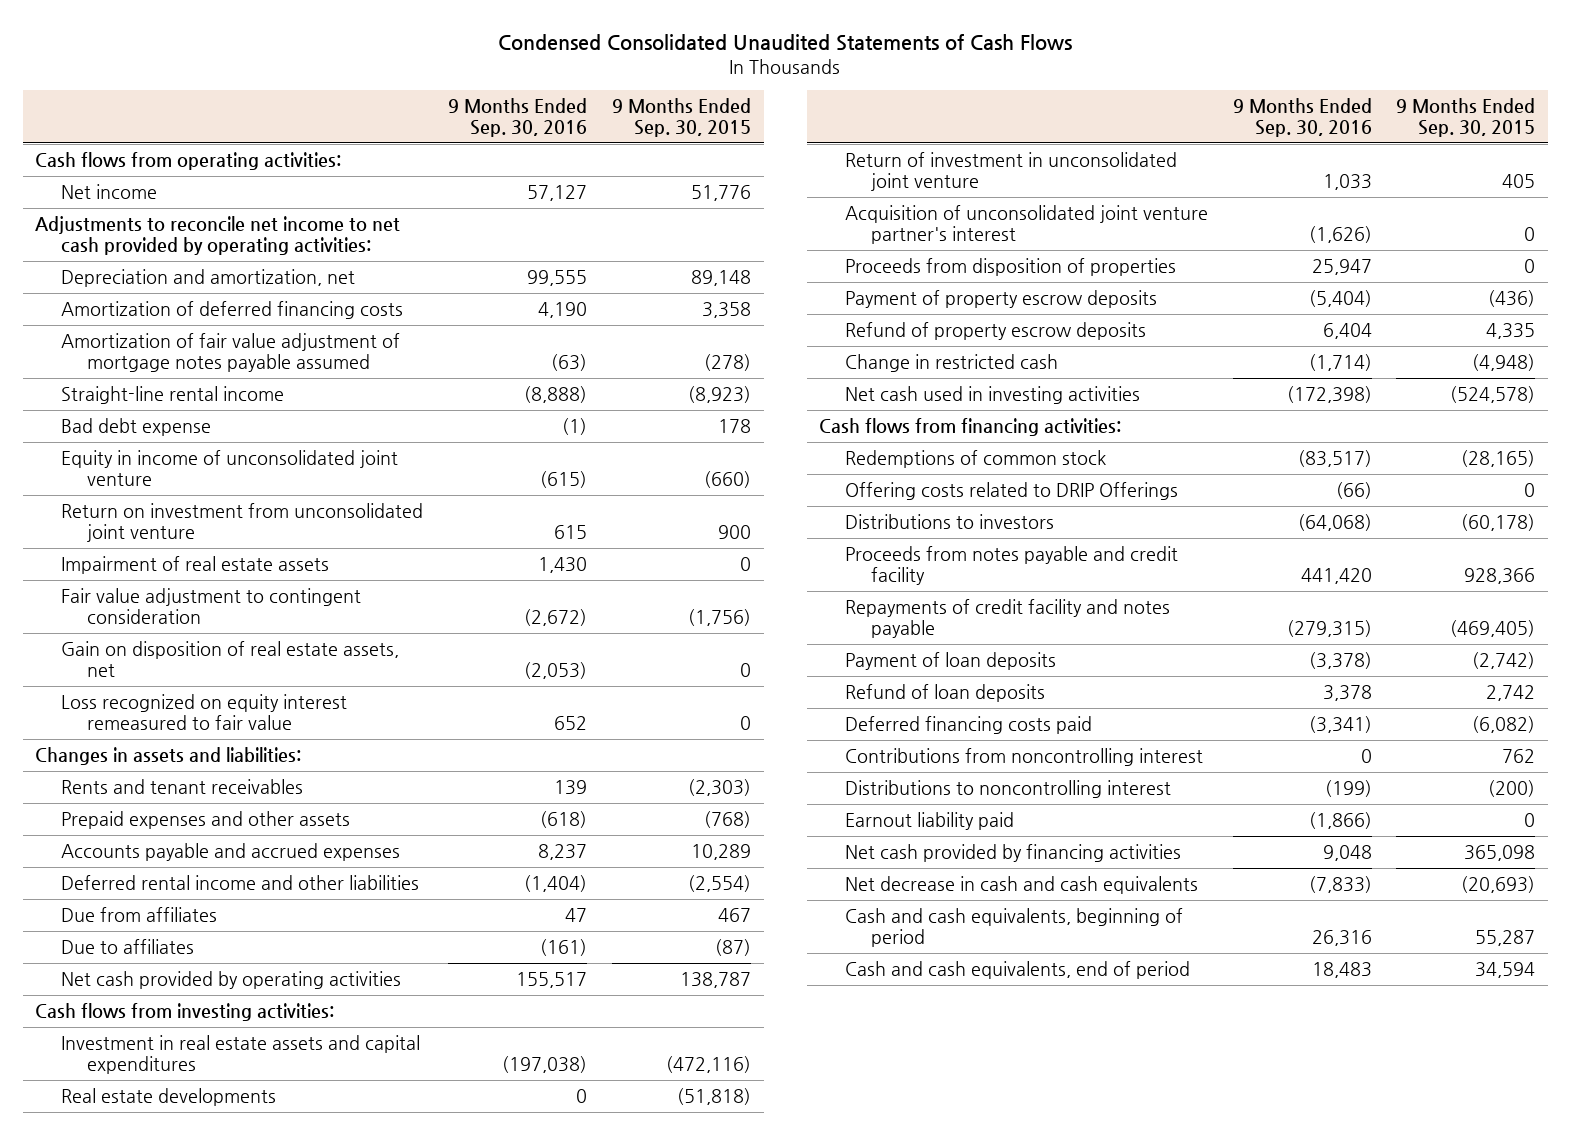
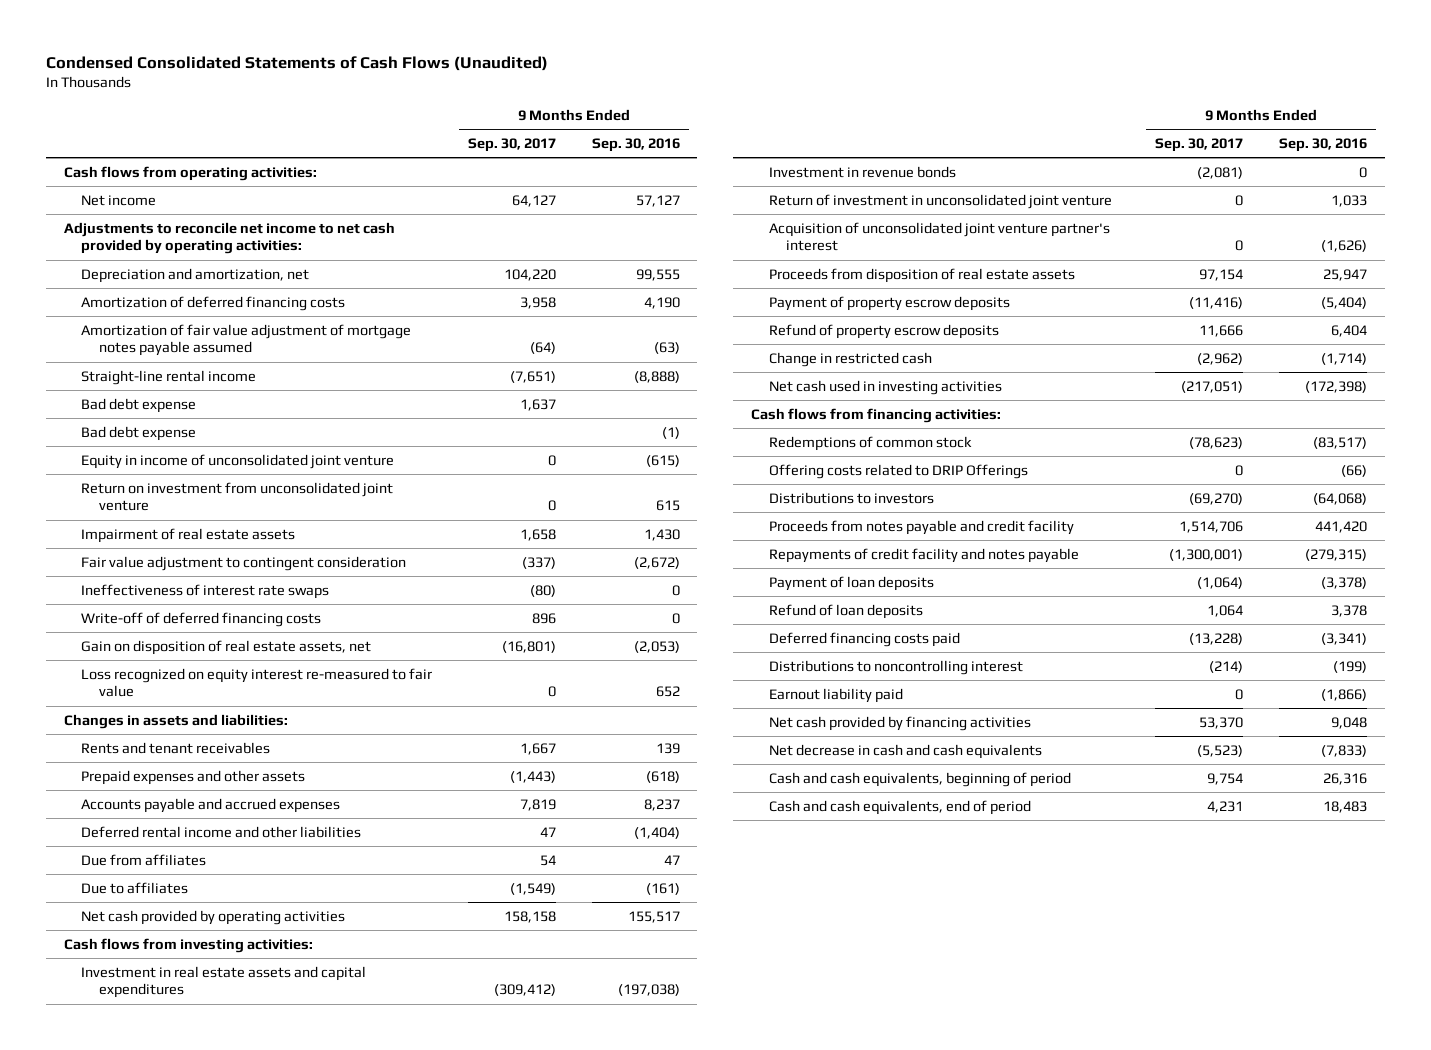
- Condensed Consolidated Unaudited Statements of Cash Flows
+ Condensed Consolidated Statements of Cash Flows (Unaudited)
- | 9 Months Ended Sep. 30, 2016 | 9 Months Ended Sep. 30, 2015
+ | 9 Months Ended Sep. 30, 2017 | 9 Months Ended Sep. 30, 2016
+ Bad debt expense | 1,637 |
+ Ineffectiveness of interest rate swaps | (80) | 0
+ Write-off of deferred financing costs | 896 | 0
- Loss recognized on equity interest remeasured to fair value | 652 | 0
+ Loss recognized on equity interest re-measured to fair value | 0 | 652
- Real estate developments | 0 | (51,818)
+ Investment in revenue bonds | (2,081) | 0
- Proceeds from disposition of properties | 25,947 | 0
+ Proceeds from disposition of real estate assets | 97,154 | 25,947
- Contributions from noncontrolling interest | 0 | 762

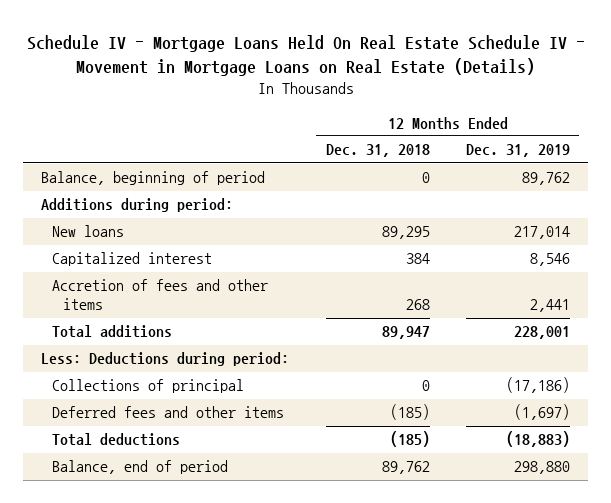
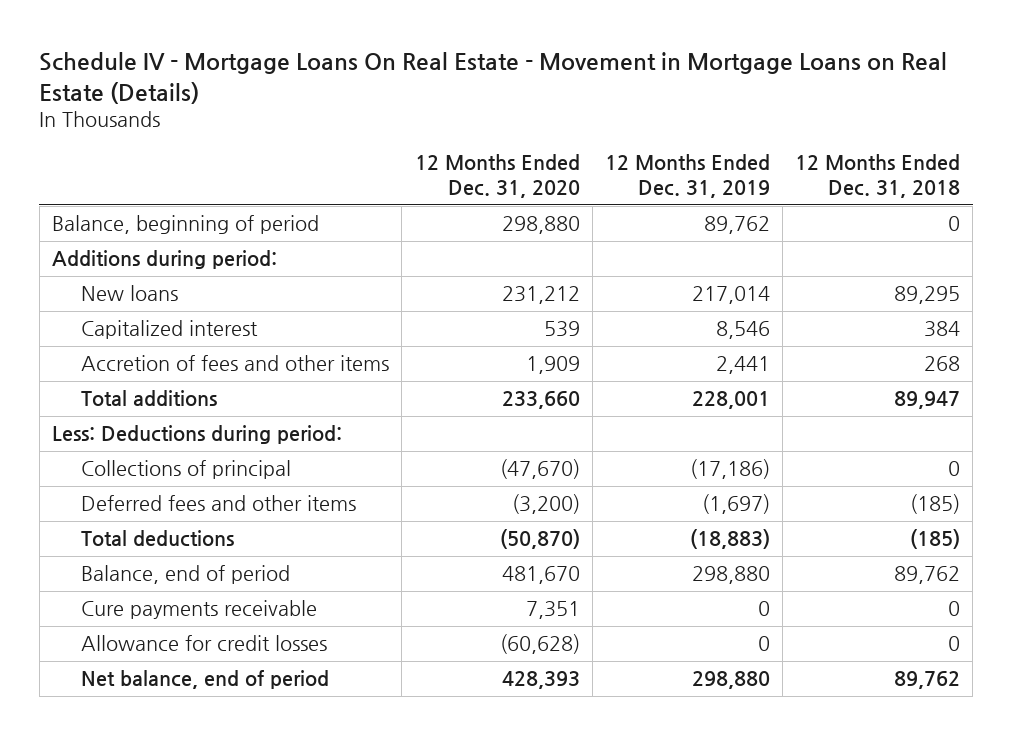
- Schedule IV - Mortgage Loans Held On Real Estate Schedule IV - Movement in Mortgage Loans on Real Estate (Details)
+ Schedule IV - Mortgage Loans On Real Estate - Movement in Mortgage Loans on Real Estate (Details)
- | 12 Months Ended Dec. 31, 2018 | 12 Months Ended Dec. 31, 2019
+ | 12 Months Ended Dec. 31, 2020 | 12 Months Ended Dec. 31, 2019 | 12 Months Ended Dec. 31, 2018
+ Cure payments receivable | 7,351 | 0 | 0
+ Allowance for credit losses | (60,628) | 0 | 0
+ Net balance, end of period | 428,393 | 298,880 | 89,762

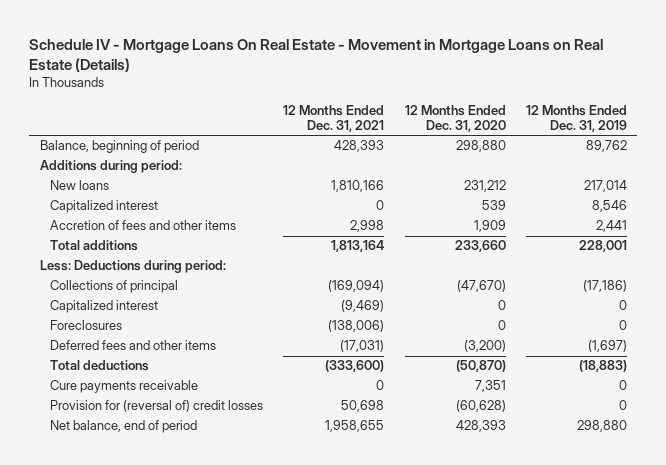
- | 12 Months Ended Dec. 31, 2020 | 12 Months Ended Dec. 31, 2019 | 12 Months Ended Dec. 31, 2018
+ | 12 Months Ended Dec. 31, 2021 | 12 Months Ended Dec. 31, 2020 | 12 Months Ended Dec. 31, 2019
+ Capitalized interest | (9,469) | 0 | 0
+ Foreclosures | (138,006) | 0 | 0
- Balance, end of period | 481,670 | 298,880 | 89,762
- Allowance for credit losses | (60,628) | 0 | 0
+ Provision for (reversal of) credit losses | 50,698 | (60,628) | 0

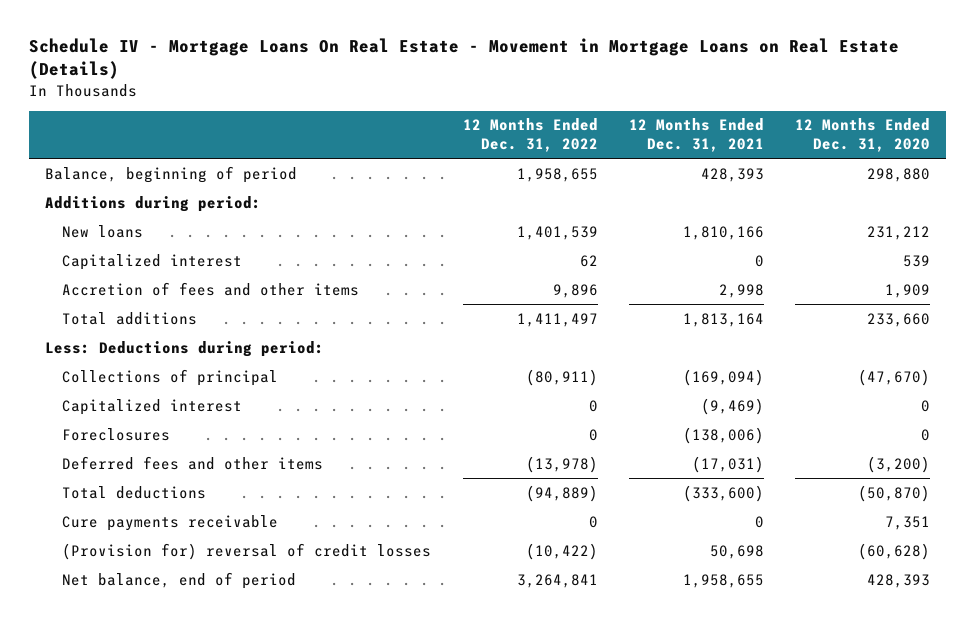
- | 12 Months Ended Dec. 31, 2021 | 12 Months Ended Dec. 31, 2020 | 12 Months Ended Dec. 31, 2019
+ | 12 Months Ended Dec. 31, 2022 | 12 Months Ended Dec. 31, 2021 | 12 Months Ended Dec. 31, 2020
- Provision for (reversal of) credit losses | 50,698 | (60,628) | 0
+ (Provision for) reversal of credit losses | (10,422) | 50,698 | (60,628)

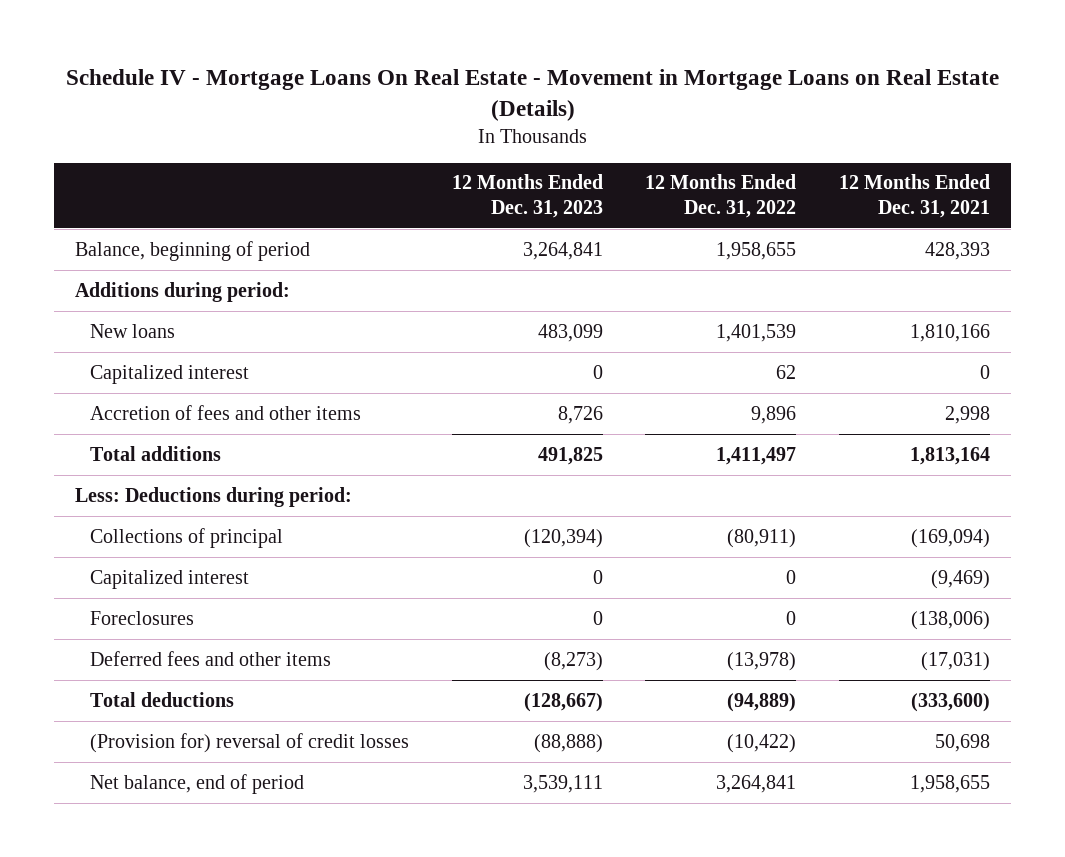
- | 12 Months Ended Dec. 31, 2022 | 12 Months Ended Dec. 31, 2021 | 12 Months Ended Dec. 31, 2020
+ | 12 Months Ended Dec. 31, 2023 | 12 Months Ended Dec. 31, 2022 | 12 Months Ended Dec. 31, 2021
- Cure payments receivable | 0 | 0 | 7,351

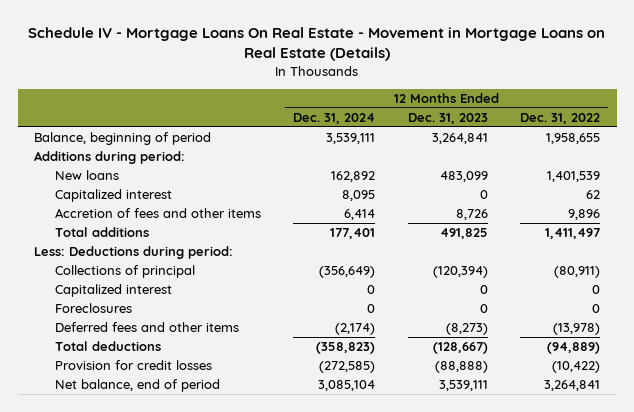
- | 12 Months Ended Dec. 31, 2023 | 12 Months Ended Dec. 31, 2022 | 12 Months Ended Dec. 31, 2021
+ | 12 Months Ended Dec. 31, 2024 | 12 Months Ended Dec. 31, 2023 | 12 Months Ended Dec. 31, 2022
- (Provision for) reversal of credit losses | (88,888) | (10,422) | 50,698
+ Provision for credit losses | (272,585) | (88,888) | (10,422)

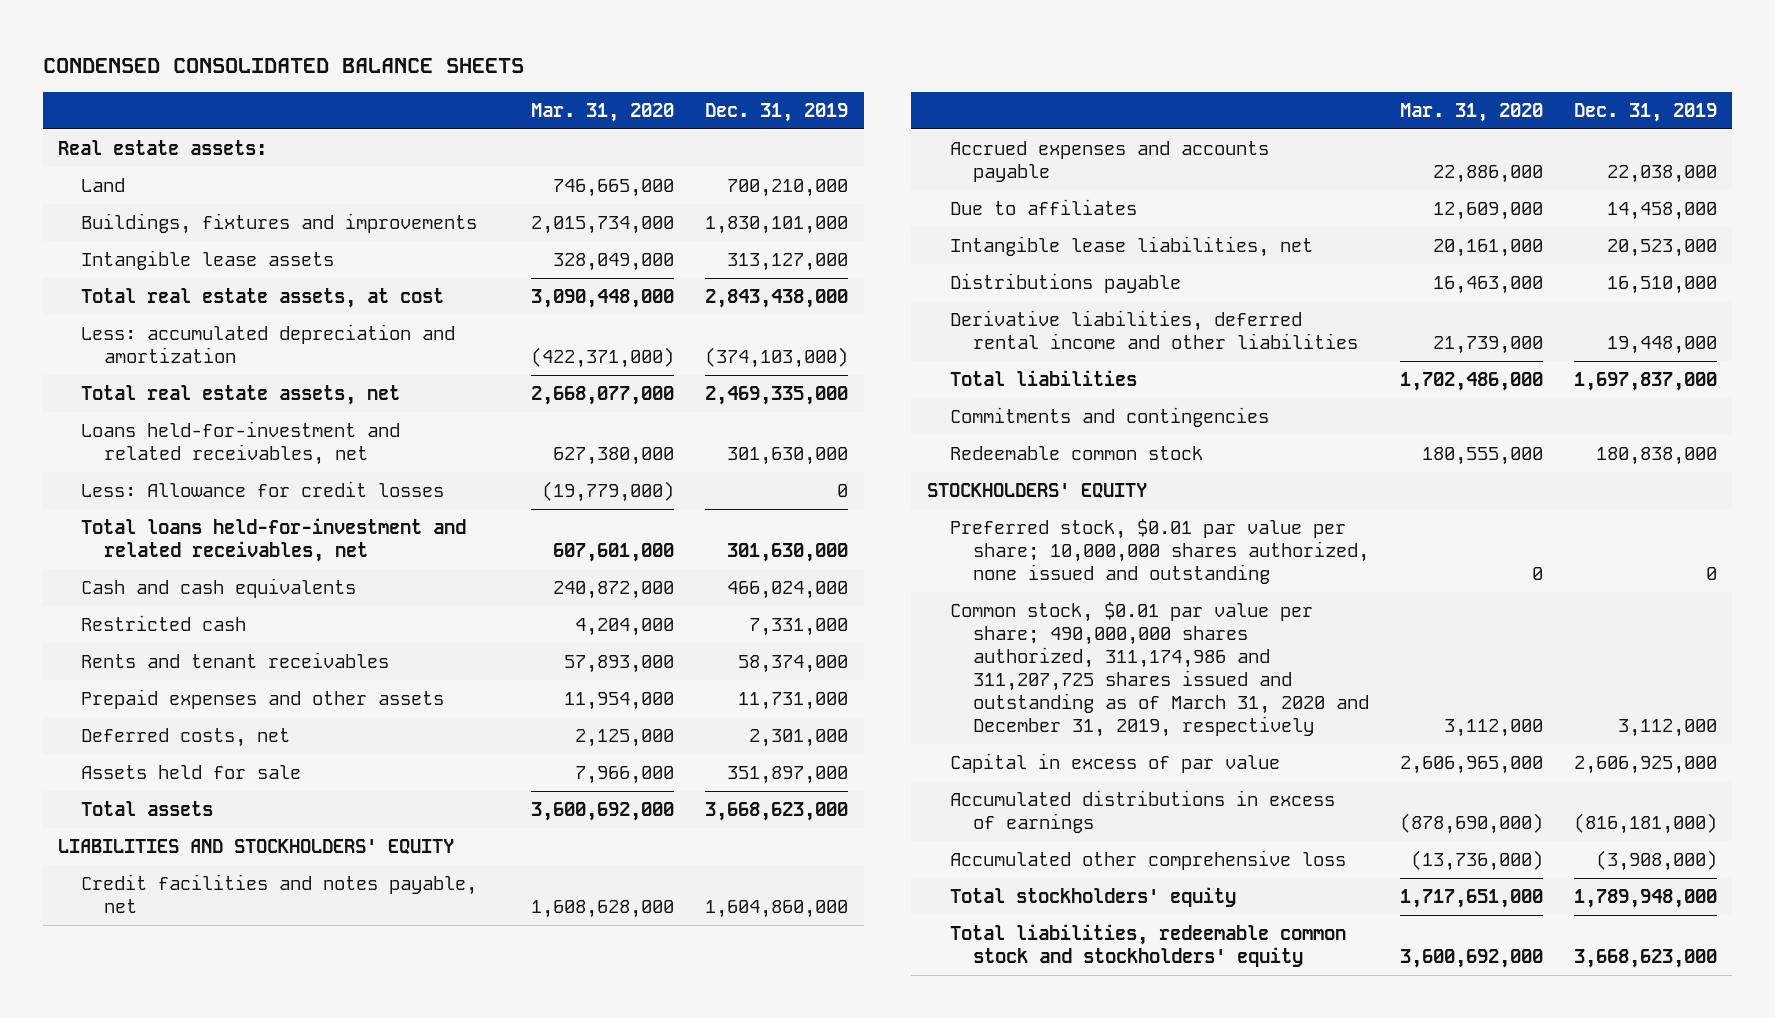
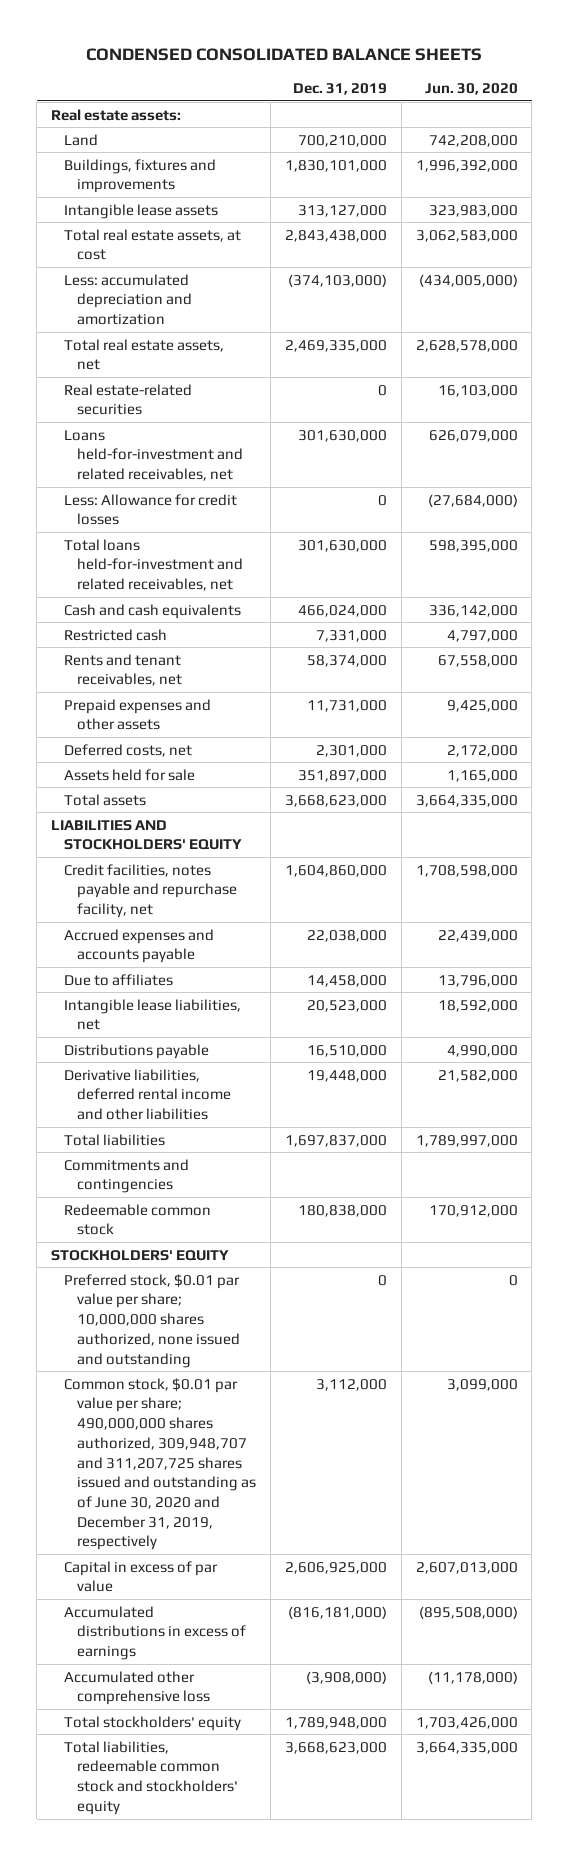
- | Mar. 31, 2020 | Dec. 31, 2019
+ | Dec. 31, 2019 | Jun. 30, 2020
+ Real estate-related securities | 0 | 16,103,000
- Rents and tenant receivables | 57,893,000 | 58,374,000
+ Rents and tenant receivables, net | 58,374,000 | 67,558,000
- Credit facilities and notes payable, net | 1,608,628,000 | 1,604,860,000
+ Credit facilities, notes payable and repurchase facility, net | 1,604,860,000 | 1,708,598,000
- Common stock, $0.01 par value per share; 490,000,000 shares authorized, 311,174,986 and 311,207,725 shares issued and outstanding as of March 31, 2020 and December 31, 2019, respectively | 3,112,000 | 3,112,000
+ Common stock, $0.01 par value per share; 490,000,000 shares authorized, 309,948,707 and 311,207,725 shares issued and outstanding as of June 30, 2020 and December 31, 2019, respectively | 3,112,000 | 3,099,000

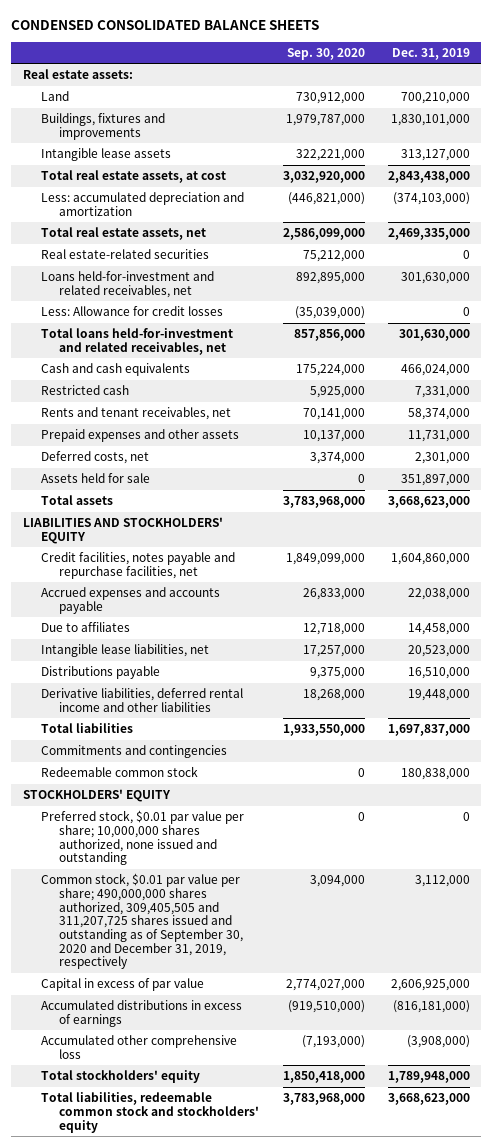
- | Dec. 31, 2019 | Jun. 30, 2020
+ | Sep. 30, 2020 | Dec. 31, 2019
- Credit facilities, notes payable and repurchase facility, net | 1,604,860,000 | 1,708,598,000
+ Credit facilities, notes payable and repurchase facilities, net | 1,849,099,000 | 1,604,860,000
- Common stock, $0.01 par value per share; 490,000,000 shares authorized, 309,948,707 and 311,207,725 shares issued and outstanding as of June 30, 2020 and December 31, 2019, respectively | 3,112,000 | 3,099,000
+ Common stock, $0.01 par value per share; 490,000,000 shares authorized, 309,405,505 and 311,207,725 shares issued and outstanding as of September 30, 2020 and December 31, 2019, respectively | 3,094,000 | 3,112,000

